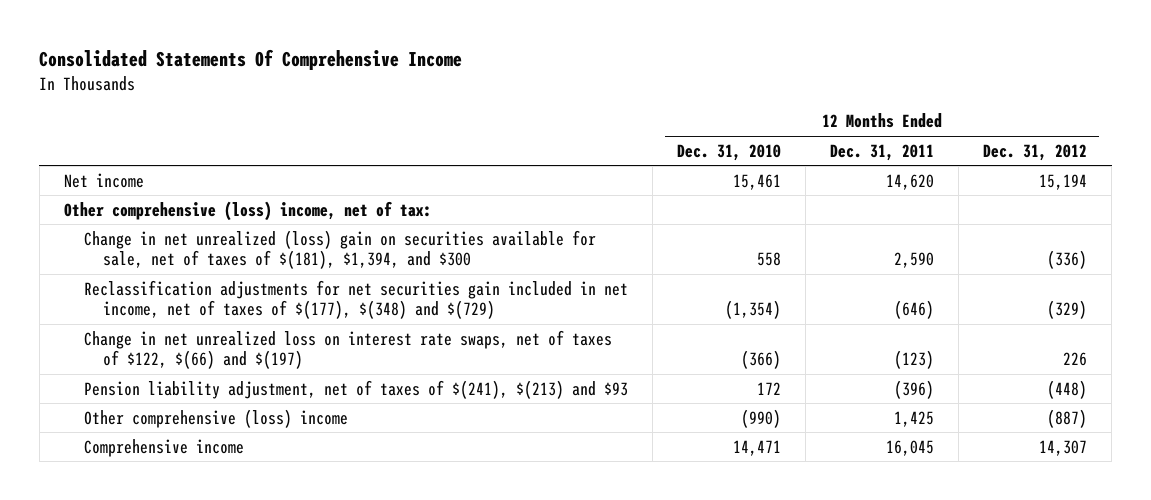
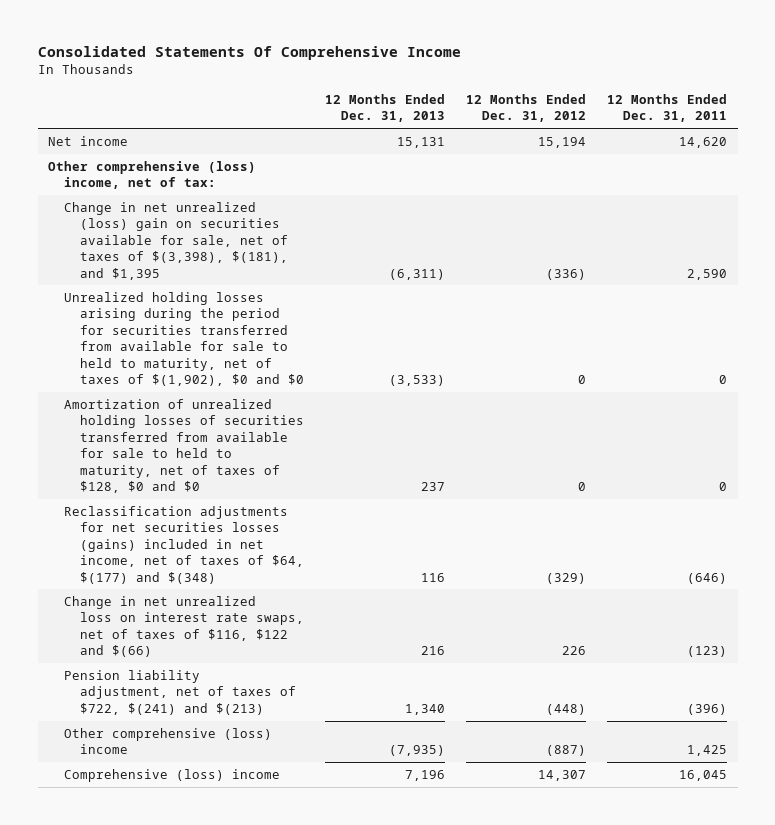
- | 12 Months Ended Dec. 31, 2010 | 12 Months Ended Dec. 31, 2011 | 12 Months Ended Dec. 31, 2012
+ | 12 Months Ended Dec. 31, 2013 | 12 Months Ended Dec. 31, 2012 | 12 Months Ended Dec. 31, 2011
- Change in net unrealized (loss) gain on securities available for sale, net of taxes of $(181), $1,394, and $300 | 558 | 2,590 | (336)
- Reclassification adjustments for net securities gain included in net income, net of taxes of $(177), $(348) and $(729) | (1,354) | (646) | (329)
- Change in net unrealized loss on interest rate swaps, net of taxes of $122, $(66) and $(197) | (366) | (123) | 226
- Pension liability adjustment, net of taxes of $(241), $(213) and $93 | 172 | (396) | (448)
+ Change in net unrealized (loss) gain on securities available for sale, net of taxes of $(3,398), $(181), and $1,395 | (6,311) | (336) | 2,590
+ Unrealized holding losses arising during the period for securities transferred from available for sale to held to maturity, net of taxes of $(1,902), $0 and $0 | (3,533) | 0 | 0
+ Amortization of unrealized holding losses of securities transferred from available for sale to held to maturity, net of taxes of $128, $0 and $0 | 237 | 0 | 0
+ Reclassification adjustments for net securities losses (gains) included in net income, net of taxes of $64, $(177) and $(348) | 116 | (329) | (646)
+ Change in net unrealized loss on interest rate swaps, net of taxes of $116, $122 and $(66) | 216 | 226 | (123)
+ Pension liability adjustment, net of taxes of $722, $(241) and $(213) | 1,340 | (448) | (396)
- Comprehensive income | 14,471 | 16,045 | 14,307
+ Comprehensive (loss) income | 7,196 | 14,307 | 16,045

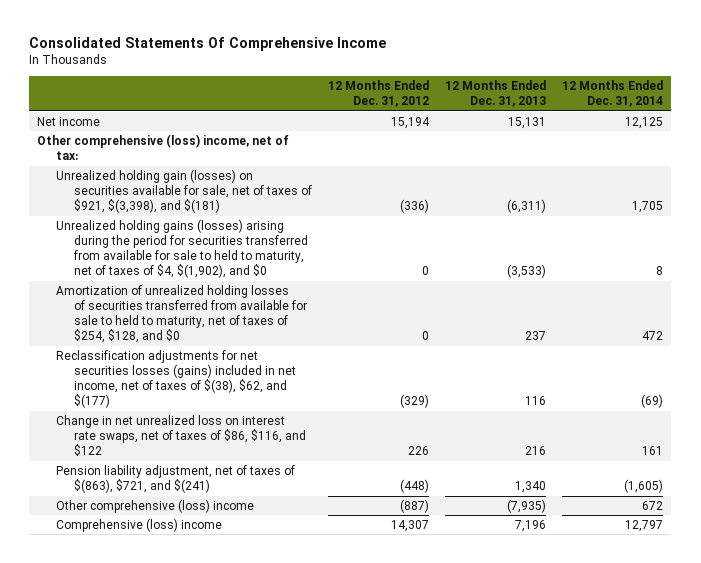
- | 12 Months Ended Dec. 31, 2013 | 12 Months Ended Dec. 31, 2012 | 12 Months Ended Dec. 31, 2011
+ | 12 Months Ended Dec. 31, 2012 | 12 Months Ended Dec. 31, 2013 | 12 Months Ended Dec. 31, 2014
- Change in net unrealized (loss) gain on securities available for sale, net of taxes of $(3,398), $(181), and $1,395 | (6,311) | (336) | 2,590
- Unrealized holding losses arising during the period for securities transferred from available for sale to held to maturity, net of taxes of $(1,902), $0 and $0 | (3,533) | 0 | 0
- Amortization of unrealized holding losses of securities transferred from available for sale to held to maturity, net of taxes of $128, $0 and $0 | 237 | 0 | 0
- Reclassification adjustments for net securities losses (gains) included in net income, net of taxes of $64, $(177) and $(348) | 116 | (329) | (646)
- Change in net unrealized loss on interest rate swaps, net of taxes of $116, $122 and $(66) | 216 | 226 | (123)
- Pension liability adjustment, net of taxes of $722, $(241) and $(213) | 1,340 | (448) | (396)
+ Unrealized holding gain (losses) on securities available for sale, net of taxes of $921, $(3,398), and $(181) | (336) | (6,311) | 1,705
+ Unrealized holding gains (losses) arising during the period for securities transferred from available for sale to held to maturity, net of taxes of $4, $(1,902), and $0 | 0 | (3,533) | 8
+ Amortization of unrealized holding losses of securities transferred from available for sale to held to maturity, net of taxes of $254, $128, and $0 | 0 | 237 | 472
+ Reclassification adjustments for net securities losses (gains) included in net income, net of taxes of $(38), $62, and $(177) | (329) | 116 | (69)
+ Change in net unrealized loss on interest rate swaps, net of taxes of $86, $116, and $122 | 226 | 216 | 161
+ Pension liability adjustment, net of taxes of $(863), $721, and $(241) | (448) | 1,340 | (1,605)

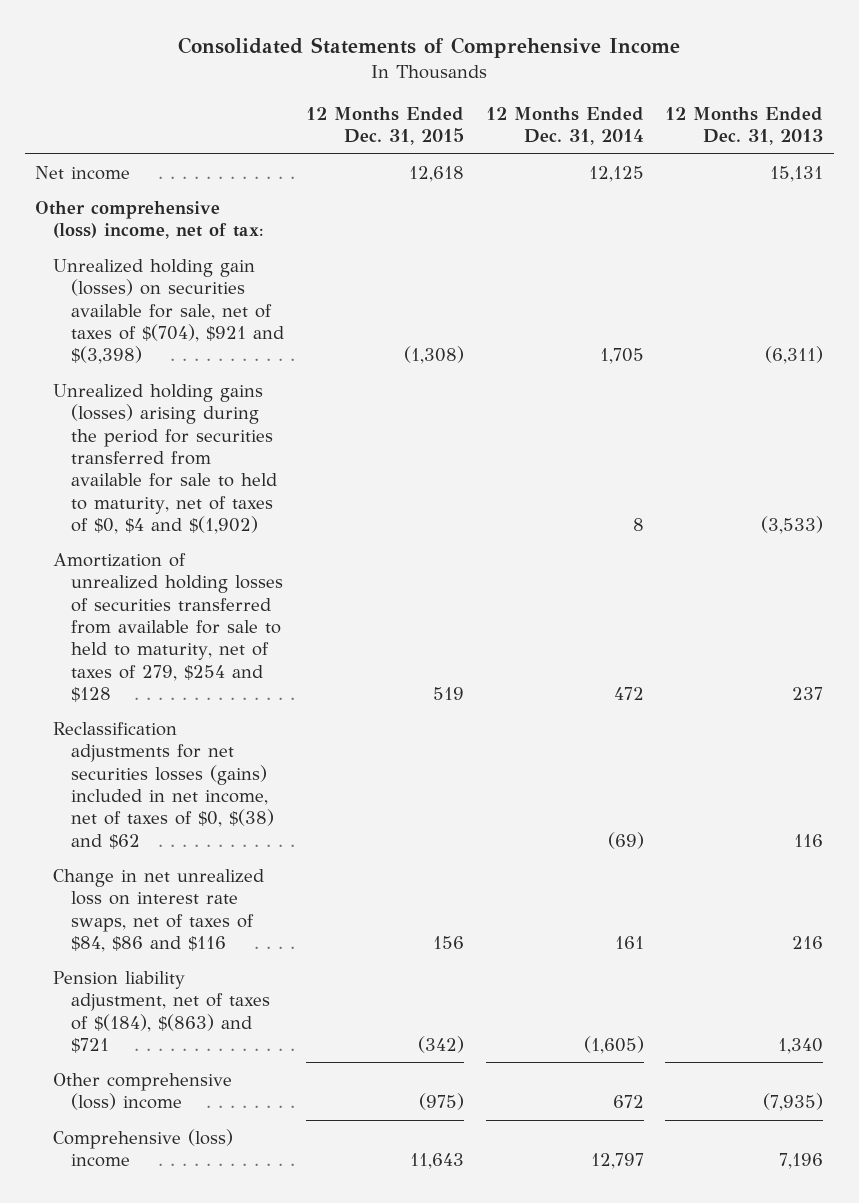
- Consolidated Statements Of Comprehensive Income
+ Consolidated Statements of Comprehensive Income
- | 12 Months Ended Dec. 31, 2012 | 12 Months Ended Dec. 31, 2013 | 12 Months Ended Dec. 31, 2014
+ | 12 Months Ended Dec. 31, 2015 | 12 Months Ended Dec. 31, 2014 | 12 Months Ended Dec. 31, 2013
- Unrealized holding gain (losses) on securities available for sale, net of taxes of $921, $(3,398), and $(181) | (336) | (6,311) | 1,705
- Unrealized holding gains (losses) arising during the period for securities transferred from available for sale to held to maturity, net of taxes of $4, $(1,902), and $0 | 0 | (3,533) | 8
- Amortization of unrealized holding losses of securities transferred from available for sale to held to maturity, net of taxes of $254, $128, and $0 | 0 | 237 | 472
- Reclassification adjustments for net securities losses (gains) included in net income, net of taxes of $(38), $62, and $(177) | (329) | 116 | (69)
- Change in net unrealized loss on interest rate swaps, net of taxes of $86, $116, and $122 | 226 | 216 | 161
- Pension liability adjustment, net of taxes of $(863), $721, and $(241) | (448) | 1,340 | (1,605)
+ Unrealized holding gain (losses) on securities available for sale, net of taxes of $(704), $921 and $(3,398) | (1,308) | 1,705 | (6,311)
+ Unrealized holding gains (losses) arising during the period for securities transferred from available for sale to held to maturity, net of taxes of $0, $4 and $(1,902) | | 8 | (3,533)
+ Amortization of unrealized holding losses of securities transferred from available for sale to held to maturity, net of taxes of 279, $254 and $128 | 519 | 472 | 237
+ Reclassification adjustments for net securities losses (gains) included in net income, net of taxes of $0, $(38) and $62 | | (69) | 116
+ Change in net unrealized loss on interest rate swaps, net of taxes of $84, $86 and $116 | 156 | 161 | 216
+ Pension liability adjustment, net of taxes of $(184), $(863) and $721 | (342) | (1,605) | 1,340

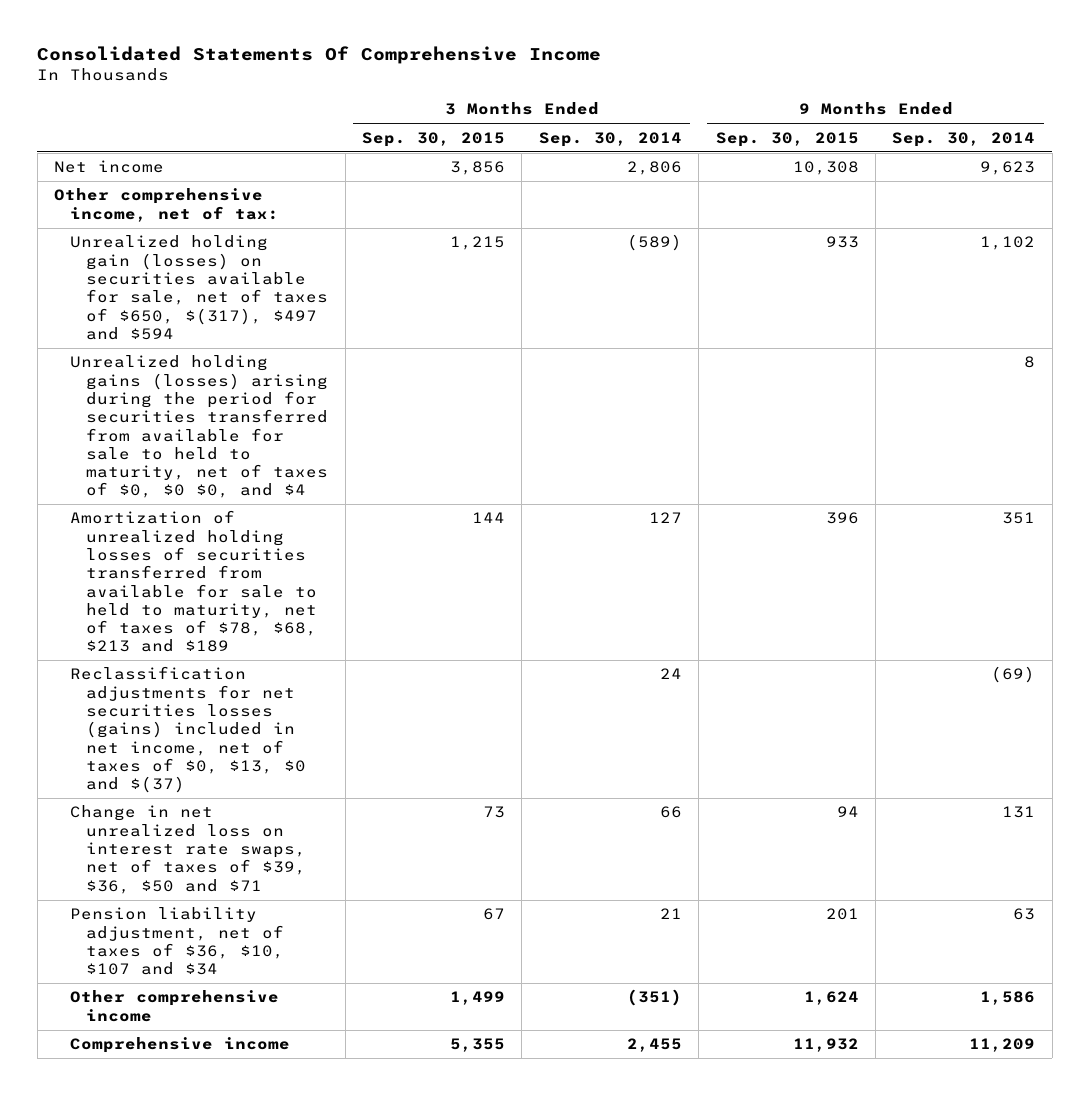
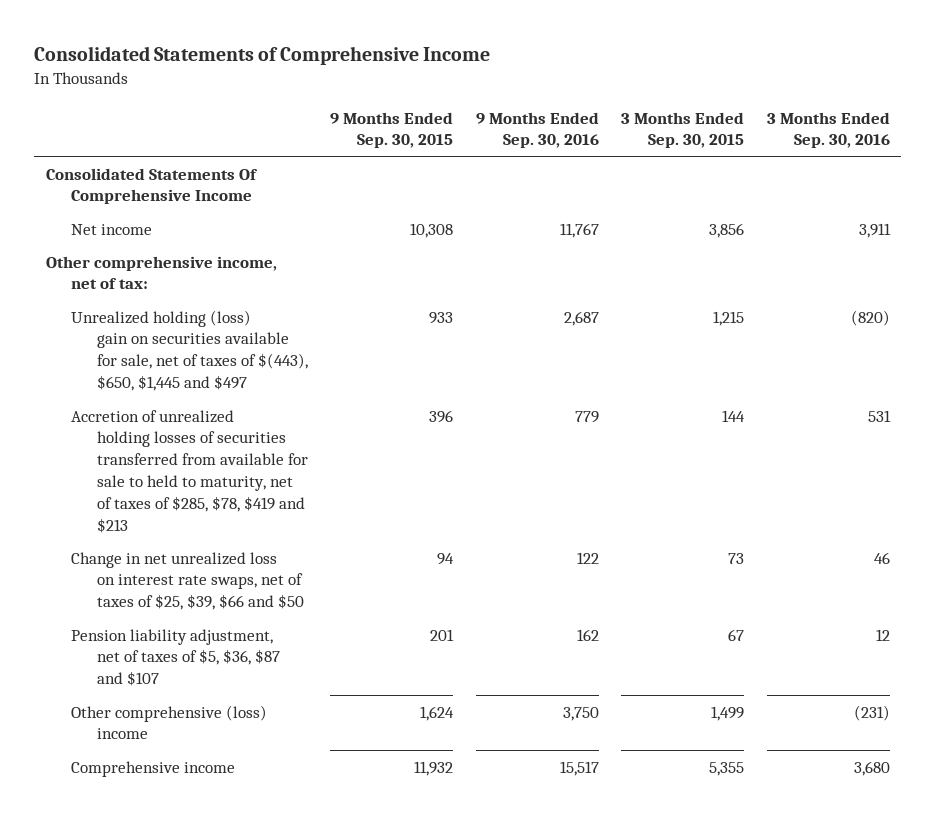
- Consolidated Statements Of Comprehensive Income
+ Consolidated Statements of Comprehensive Income
- | 3 Months Ended Sep. 30, 2015 | 3 Months Ended Sep. 30, 2014 | 9 Months Ended Sep. 30, 2015 | 9 Months Ended Sep. 30, 2014
+ | 9 Months Ended Sep. 30, 2015 | 9 Months Ended Sep. 30, 2016 | 3 Months Ended Sep. 30, 2015 | 3 Months Ended Sep. 30, 2016
+ Consolidated Statements Of Comprehensive Income
- Unrealized holding gain (losses) on securities available for sale, net of taxes of $650, $(317), $497 and $594 | 1,215 | (589) | 933 | 1,102
- Unrealized holding gains (losses) arising during the period for securities transferred from available for sale to held to maturity, net of taxes of $0, $0 $0, and $4 | | | | 8
- Amortization of unrealized holding losses of securities transferred from available for sale to held to maturity, net of taxes of $78, $68, $213 and $189 | 144 | 127 | 396 | 351
- Reclassification adjustments for net securities losses (gains) included in net income, net of taxes of $0, $13, $0 and $(37) | | 24 | | (69)
- Change in net unrealized loss on interest rate swaps, net of taxes of $39, $36, $50 and $71 | 73 | 66 | 94 | 131
- Pension liability adjustment, net of taxes of $36, $10, $107 and $34 | 67 | 21 | 201 | 63
- Other comprehensive income | 1,499 | (351) | 1,624 | 1,586
+ Unrealized holding (loss) gain on securities available for sale, net of taxes of $(443), $650, $1,445 and $497 | 933 | 2,687 | 1,215 | (820)
+ Accretion of unrealized holding losses of securities transferred from available for sale to held to maturity, net of taxes of $285, $78, $419 and $213 | 396 | 779 | 144 | 531
+ Change in net unrealized loss on interest rate swaps, net of taxes of $25, $39, $66 and $50 | 94 | 122 | 73 | 46
+ Pension liability adjustment, net of taxes of $5, $36, $87 and $107 | 201 | 162 | 67 | 12
+ Other comprehensive (loss) income | 1,624 | 3,750 | 1,499 | (231)

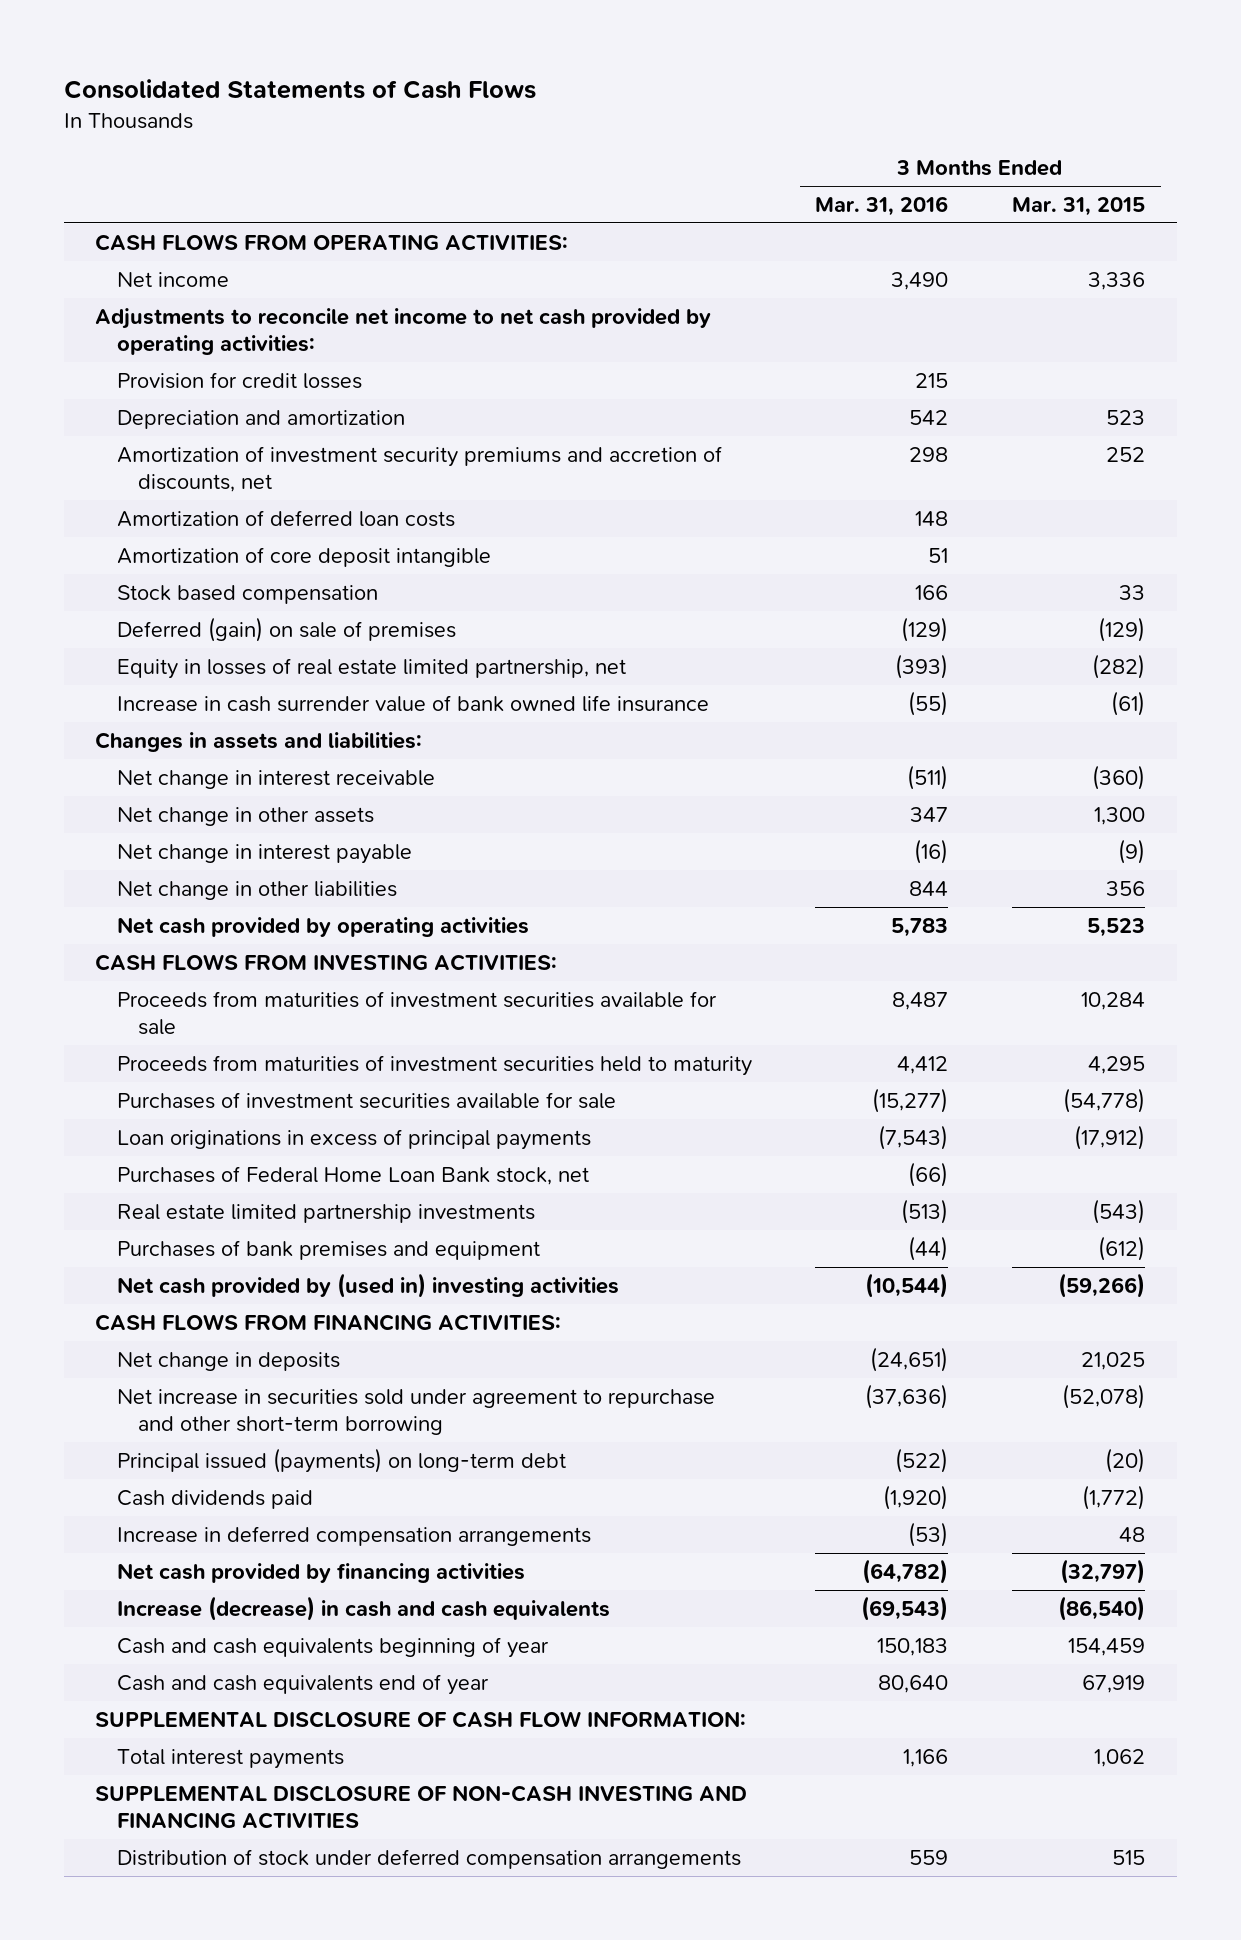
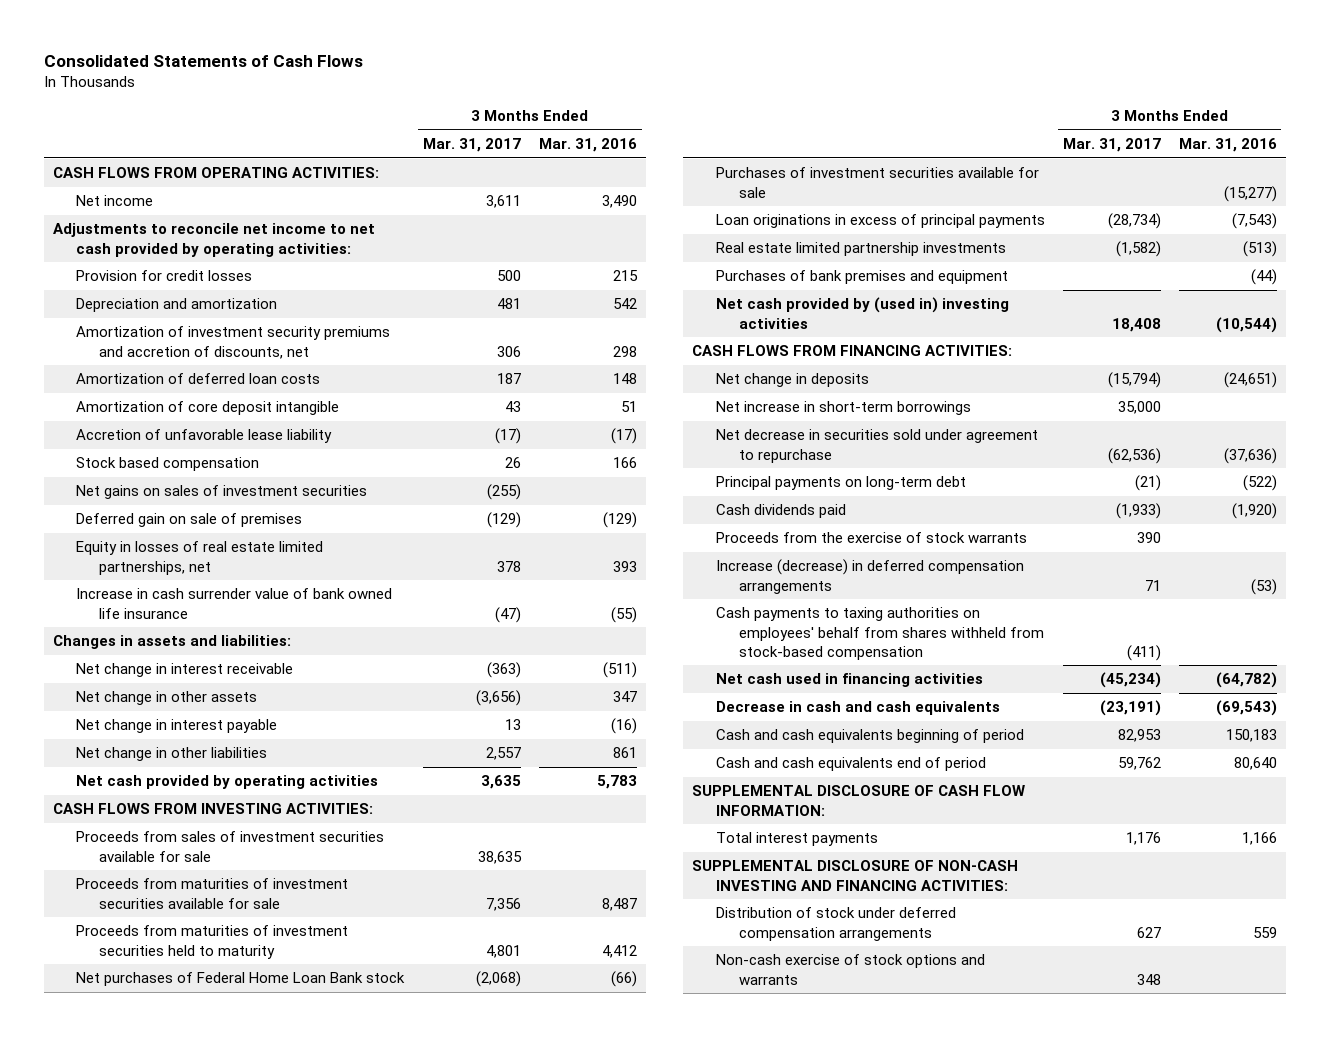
- | 3 Months Ended Mar. 31, 2016 | 3 Months Ended Mar. 31, 2015
+ | 3 Months Ended Mar. 31, 2017 | 3 Months Ended Mar. 31, 2016
+ Accretion of unfavorable lease liability | (17) | (17)
- Deferred (gain) on sale of premises | (129) | (129)
- Equity in losses of real estate limited partnership, net | (393) | (282)
+ Net gains on sales of investment securities | (255) |
+ Deferred gain on sale of premises | (129) | (129)
+ Equity in losses of real estate limited partnerships, net | 378 | 393
- Net change in other liabilities | 844 | 356
+ Net change in other liabilities | 2,557 | 861
+ Proceeds from sales of investment securities available for sale | 38,635 |
+ Net purchases of Federal Home Loan Bank stock | (2,068) | (66)
- Purchases of Federal Home Loan Bank stock, net | (66) |
- Net increase in securities sold under agreement to repurchase and other short-term borrowing | (37,636) | (52,078)
- Principal issued (payments) on long-term debt | (522) | (20)
+ Net increase in short-term borrowings | 35,000 |
+ Net decrease in securities sold under agreement to repurchase | (62,536) | (37,636)
+ Principal payments on long-term debt | (21) | (522)
- Increase in deferred compensation arrangements | (53) | 48
- Net cash provided by financing activities | (64,782) | (32,797)
- Increase (decrease) in cash and cash equivalents | (69,543) | (86,540)
- Cash and cash equivalents beginning of year | 150,183 | 154,459
- Cash and cash equivalents end of year | 80,640 | 67,919
+ Proceeds from the exercise of stock warrants | 390 |
+ Increase (decrease) in deferred compensation arrangements | 71 | (53)
+ Cash payments to taxing authorities on employees' behalf from shares withheld from stock-based compensation | (411) |
+ Net cash used in financing activities | (45,234) | (64,782)
+ Decrease in cash and cash equivalents | (23,191) | (69,543)
+ Cash and cash equivalents beginning of period | 82,953 | 150,183
+ Cash and cash equivalents end of period | 59,762 | 80,640
- SUPPLEMENTAL DISCLOSURE OF NON-CASH INVESTING AND FINANCING ACTIVITIES
+ SUPPLEMENTAL DISCLOSURE OF NON-CASH INVESTING AND FINANCING ACTIVITIES:
+ Non-cash exercise of stock options and warrants | 348 |

